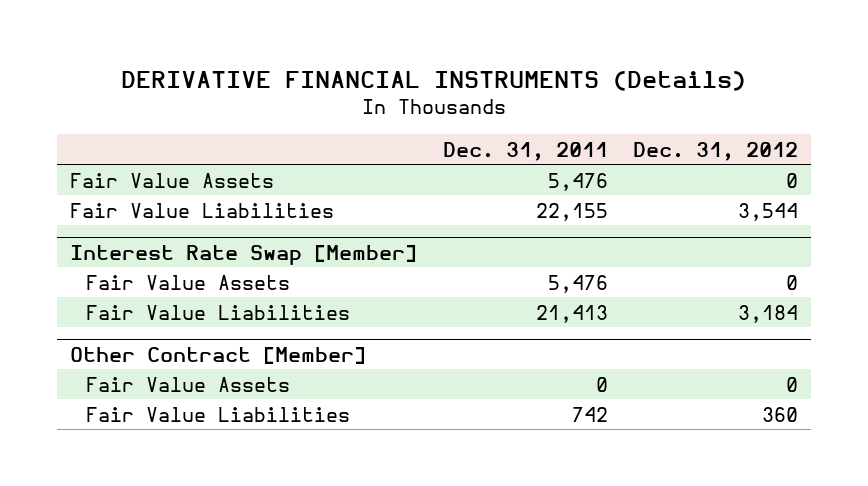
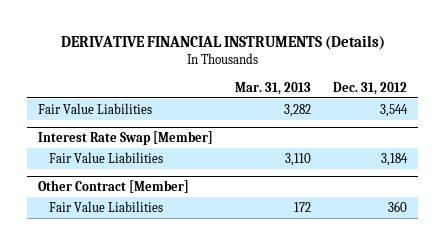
- | Dec. 31, 2011 | Dec. 31, 2012
+ | Mar. 31, 2013 | Dec. 31, 2012
- Fair Value Assets | 5,476 | 0
@ Interest Rate Swap [Member]
- Fair Value Assets | 5,476 | 0
@ Other Contract [Member]
- Fair Value Assets | 0 | 0

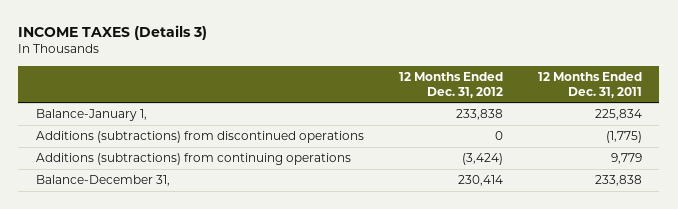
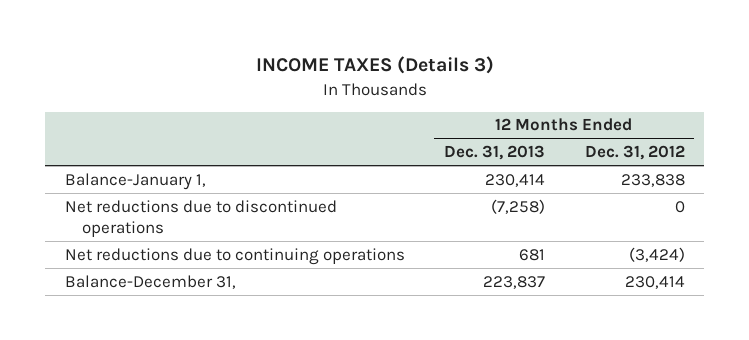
- | 12 Months Ended Dec. 31, 2012 | 12 Months Ended Dec. 31, 2011
+ | 12 Months Ended Dec. 31, 2013 | 12 Months Ended Dec. 31, 2012
- Additions (subtractions) from discontinued operations | 0 | (1,775)
- Additions (subtractions) from continuing operations | (3,424) | 9,779
+ Net reductions due to discontinued operations | (7,258) | 0
+ Net reductions due to continuing operations | 681 | (3,424)

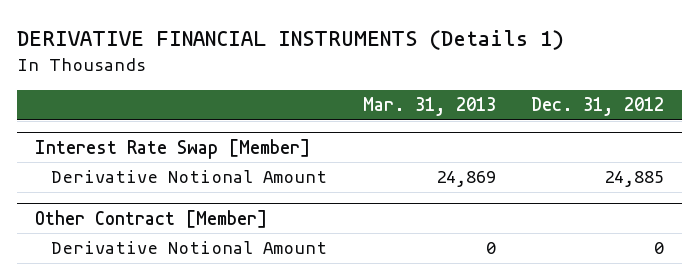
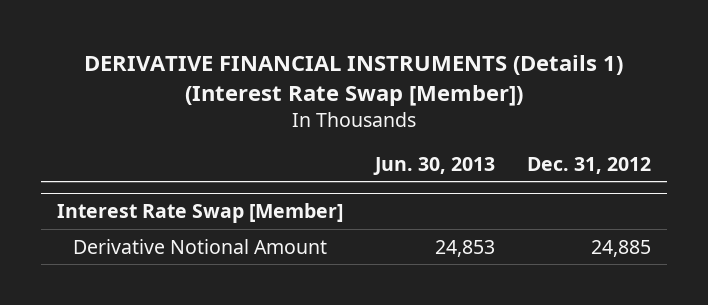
- DERIVATIVE FINANCIAL INSTRUMENTS (Details 1)
+ DERIVATIVE FINANCIAL INSTRUMENTS (Details 1) (Interest Rate Swap [Member])
- | Mar. 31, 2013 | Dec. 31, 2012
+ | Jun. 30, 2013 | Dec. 31, 2012
- Other Contract [Member]
- Derivative Notional Amount | 0 | 0

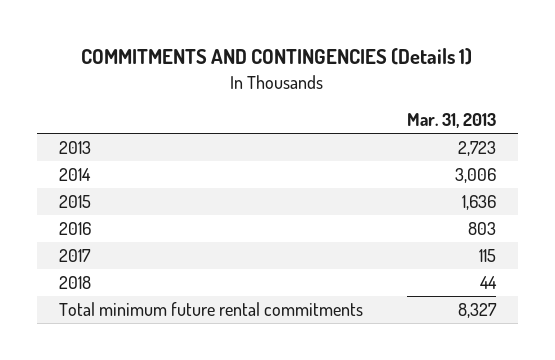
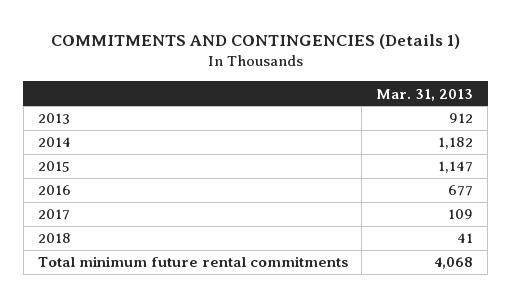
- 2013 | 2,723
- 2014 | 3,006
- 2015 | 1,636
- 2016 | 803
- 2017 | 115
- 2018 | 44
- Total minimum future rental commitments | 8,327
+ 2013 | 912
+ 2014 | 1,182
+ 2015 | 1,147
+ 2016 | 677
+ 2017 | 109
+ 2018 | 41
+ Total minimum future rental commitments | 4,068

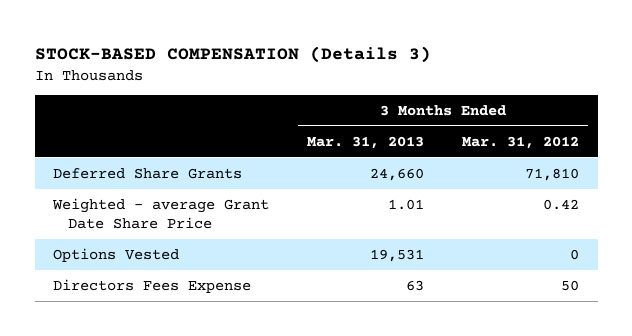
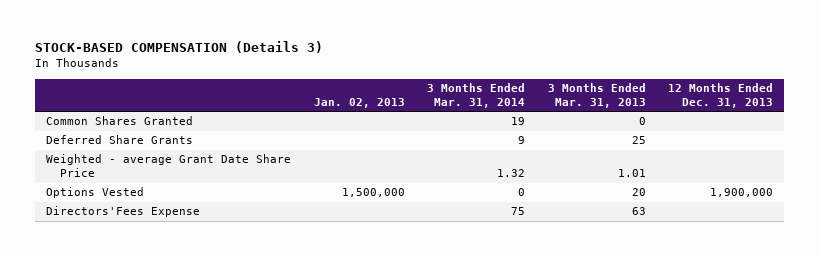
- | 3 Months Ended Mar. 31, 2013 | 3 Months Ended Mar. 31, 2012
+ | Jan. 02, 2013 | 3 Months Ended Mar. 31, 2014 | 3 Months Ended Mar. 31, 2013 | 12 Months Ended Dec. 31, 2013
- Deferred Share Grants | 24,660 | 71,810
+ Common Shares Granted | | 19 | 0 |
+ Deferred Share Grants | | 9 | 25 |
- Options Vested | 19,531 | 0
- Directors Fees Expense | 63 | 50
+ Options Vested | 1,500,000 | 0 | 20 | 1,900,000
+ Directors'Fees Expense | | 75 | 63 |

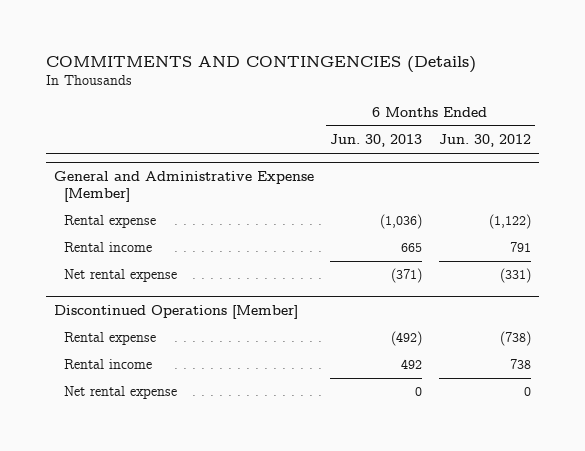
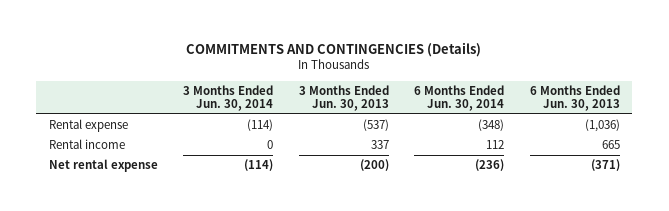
- | 6 Months Ended Jun. 30, 2013 | 6 Months Ended Jun. 30, 2012
+ | 3 Months Ended Jun. 30, 2014 | 3 Months Ended Jun. 30, 2013 | 6 Months Ended Jun. 30, 2014 | 6 Months Ended Jun. 30, 2013
- General and Administrative Expense [Member]
- Discontinued Operations [Member]
- Rental expense | (492) | (738)
- Rental income | 492 | 738
- Net rental expense | 0 | 0

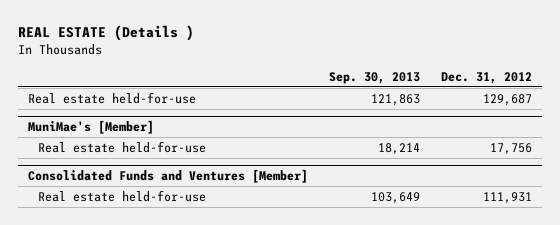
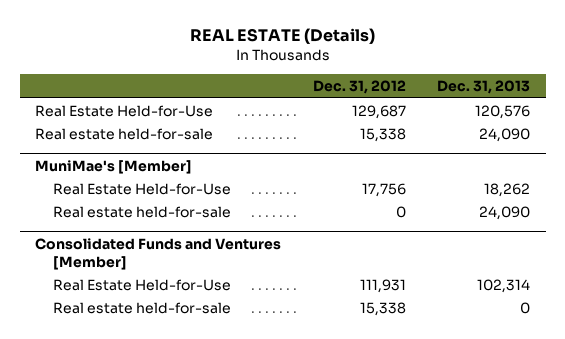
- REAL ESTATE (Details )
+ REAL ESTATE (Details)
- | Sep. 30, 2013 | Dec. 31, 2012
+ | Dec. 31, 2012 | Dec. 31, 2013
- Real estate held-for-use | 121,863 | 129,687
+ Real Estate Held-for-Use | 129,687 | 120,576
+ Real estate held-for-sale | 15,338 | 24,090
@ MuniMae's [Member]
- Real estate held-for-use | 18,214 | 17,756
+ Real Estate Held-for-Use | 17,756 | 18,262
+ Real estate held-for-sale | 0 | 24,090
@ Consolidated Funds and Ventures [Member]
- Real estate held-for-use | 103,649 | 111,931
+ Real Estate Held-for-Use | 111,931 | 102,314
+ Real estate held-for-sale | 15,338 | 0

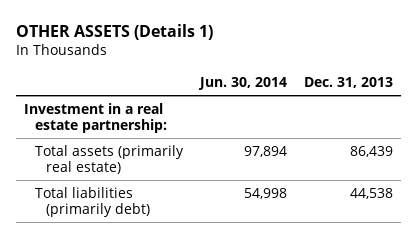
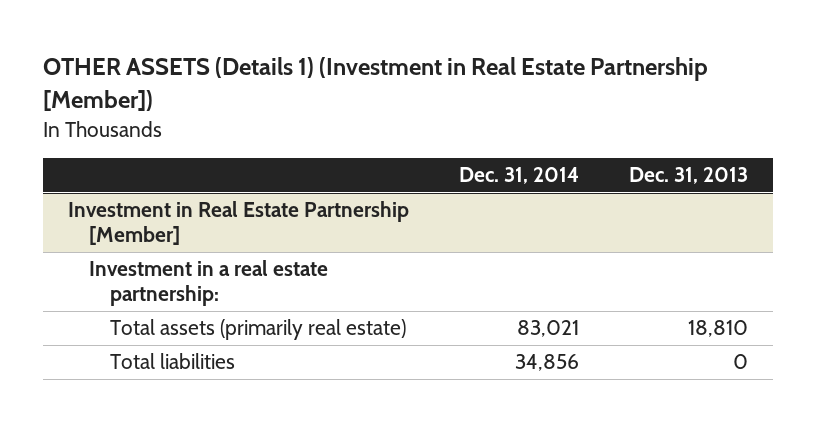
- OTHER ASSETS (Details 1)
+ OTHER ASSETS (Details 1) (Investment in Real Estate Partnership [Member])
- | Jun. 30, 2014 | Dec. 31, 2013
+ | Dec. 31, 2014 | Dec. 31, 2013
+ Investment in Real Estate Partnership [Member]
- Total assets (primarily real estate) | 97,894 | 86,439
- Total liabilities (primarily debt) | 54,998 | 44,538
+ Total assets (primarily real estate) | 83,021 | 18,810
+ Total liabilities | 34,856 | 0

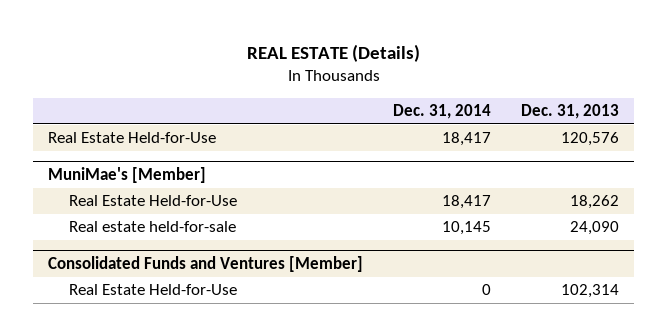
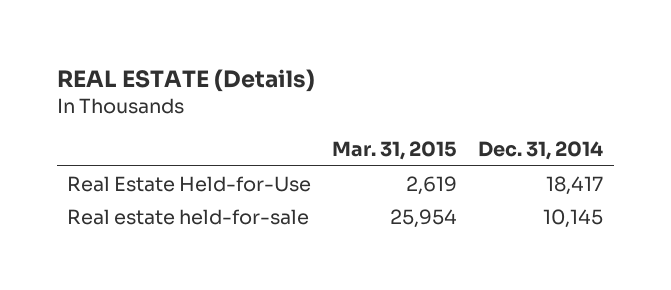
- | Dec. 31, 2014 | Dec. 31, 2013
+ | Mar. 31, 2015 | Dec. 31, 2014
- MuniMae's [Member]
- Real Estate Held-for-Use | 18,417 | 18,262
- Consolidated Funds and Ventures [Member]
- Real Estate Held-for-Use | 0 | 102,314

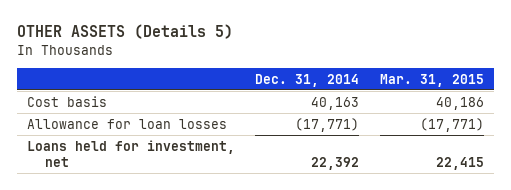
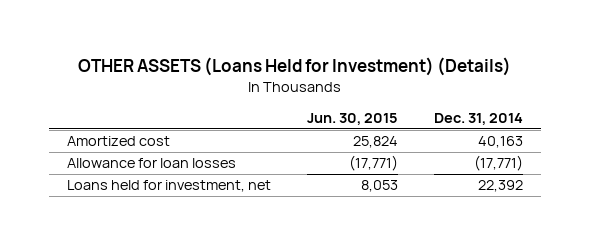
- OTHER ASSETS (Details 5)
+ OTHER ASSETS (Loans Held for Investment) (Details)
- | Dec. 31, 2014 | Mar. 31, 2015
+ | Jun. 30, 2015 | Dec. 31, 2014
- Cost basis | 40,163 | 40,186
+ Amortized cost | 25,824 | 40,163

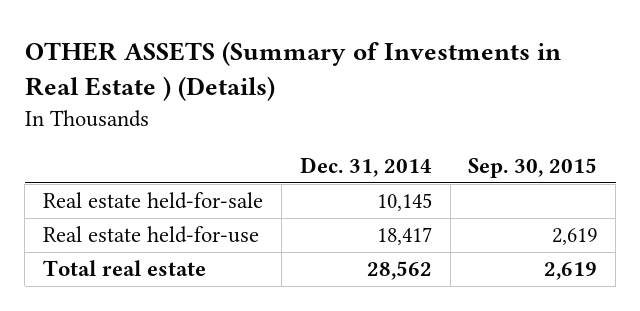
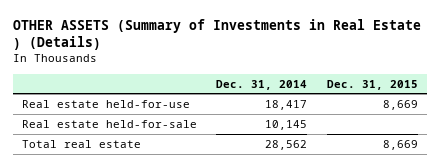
- | Dec. 31, 2014 | Sep. 30, 2015
+ | Dec. 31, 2014 | Dec. 31, 2015
moved down: Real estate held-for-sale | 10,145 |

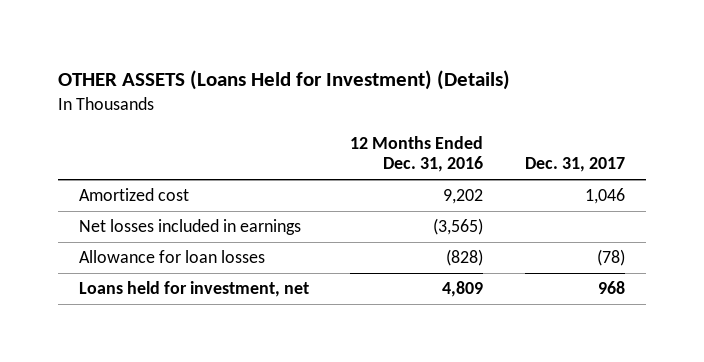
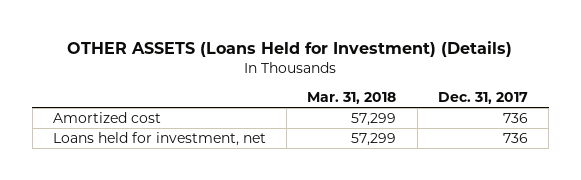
- | 12 Months Ended Dec. 31, 2016 | Dec. 31, 2017
+ | Mar. 31, 2018 | Dec. 31, 2017
- Amortized cost | 9,202 | 1,046
- Net losses included in earnings | (3,565) |
- Allowance for loan losses | (828) | (78)
- Loans held for investment, net | 4,809 | 968
+ Amortized cost | 57,299 | 736
+ Loans held for investment, net | 57,299 | 736

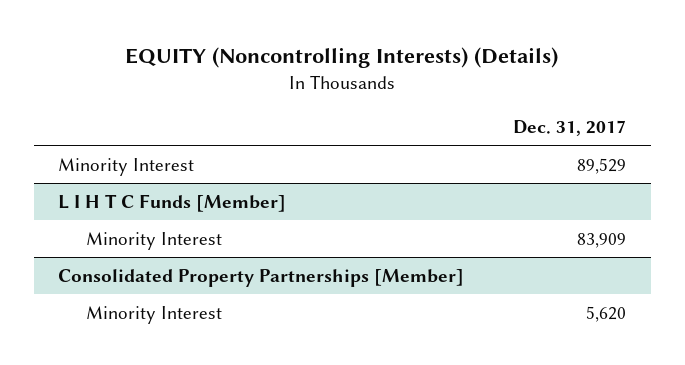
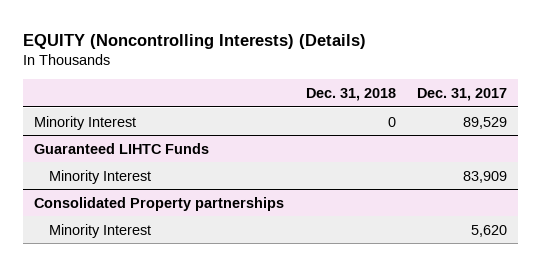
- | Dec. 31, 2017
+ | Dec. 31, 2018 | Dec. 31, 2017
- L I H T C Funds [Member]
+ Guaranteed LIHTC Funds
- Consolidated Property Partnerships [Member]
+ Consolidated Property partnerships

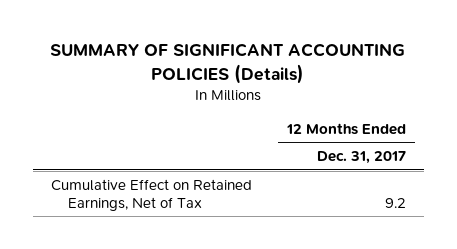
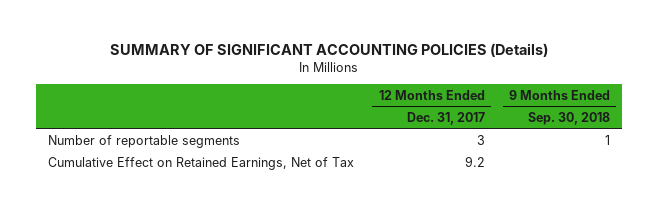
- | 12 Months Ended Dec. 31, 2017
+ | 12 Months Ended Dec. 31, 2017 | 9 Months Ended Sep. 30, 2018
+ Number of reportable segments | 3 | 1

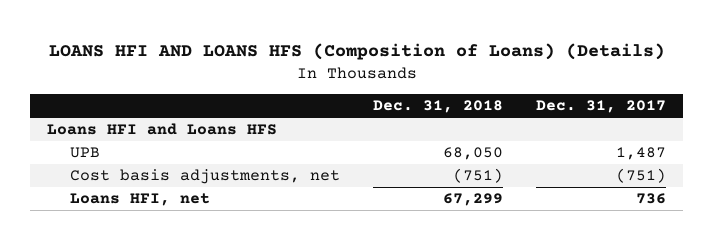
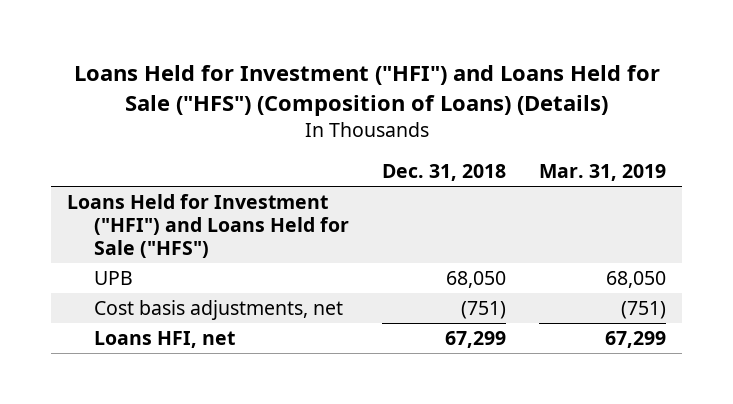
- LOANS HFI AND LOANS HFS (Composition of Loans) (Details)
+ Loans Held for Investment ("HFI") and Loans Held for Sale ("HFS") (Composition of Loans) (Details)
- | Dec. 31, 2018 | Dec. 31, 2017
+ | Dec. 31, 2018 | Mar. 31, 2019
- Loans HFI and Loans HFS
+ Loans Held for Investment ("HFI") and Loans Held for Sale ("HFS")

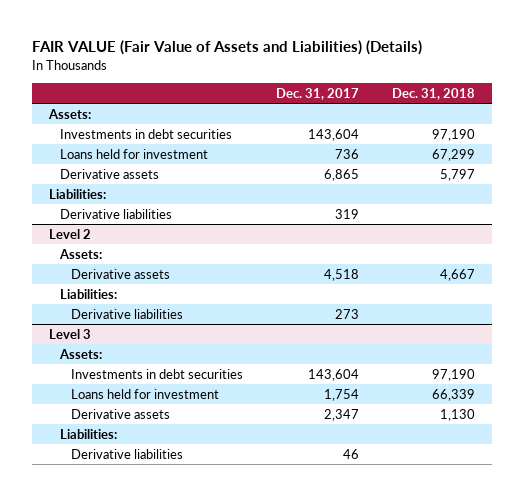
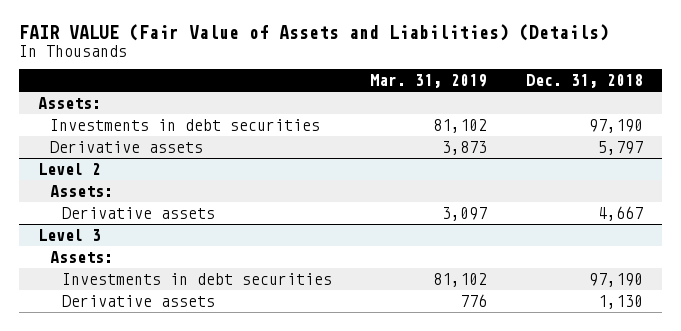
- | Dec. 31, 2017 | Dec. 31, 2018
+ | Mar. 31, 2019 | Dec. 31, 2018
- Loans held for investment | 736 | 67,299
- Liabilities:
- Derivative liabilities | 319 |
@ Level 2
- Liabilities:
- Derivative liabilities | 273 |
@ Level 3
- Loans held for investment | 1,754 | 66,339
- Liabilities:
- Derivative liabilities | 46 |

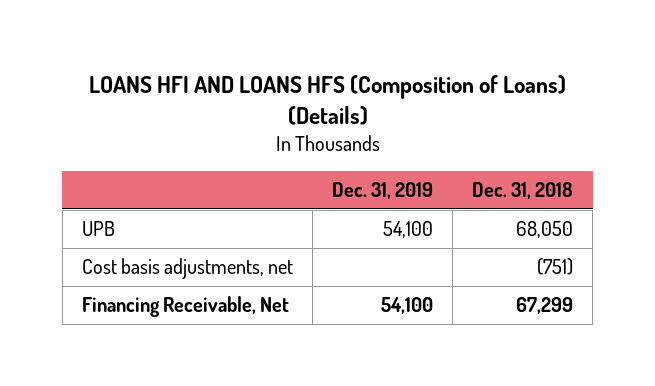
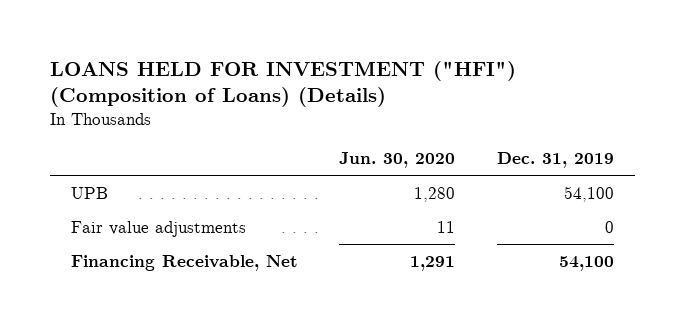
- LOANS HFI AND LOANS HFS (Composition of Loans) (Details)
+ LOANS HELD FOR INVESTMENT ("HFI") (Composition of Loans) (Details)
- | Dec. 31, 2019 | Dec. 31, 2018
+ | Jun. 30, 2020 | Dec. 31, 2019
- Cost basis adjustments, net | | (751)
+ Fair value adjustments | 11 | 0

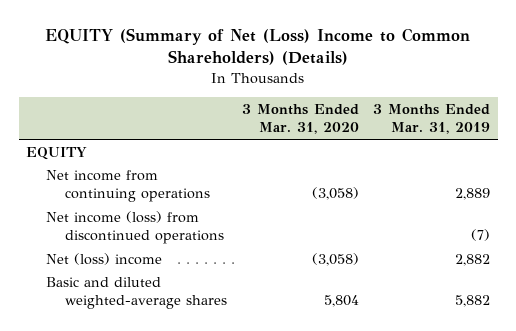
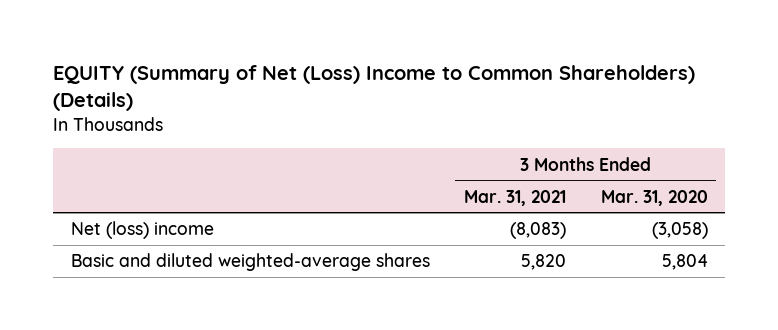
- | 3 Months Ended Mar. 31, 2020 | 3 Months Ended Mar. 31, 2019
+ | 3 Months Ended Mar. 31, 2021 | 3 Months Ended Mar. 31, 2020
- EQUITY
- Net income from continuing operations | (3,058) | 2,889
- Net income (loss) from discontinued operations | | (7)

